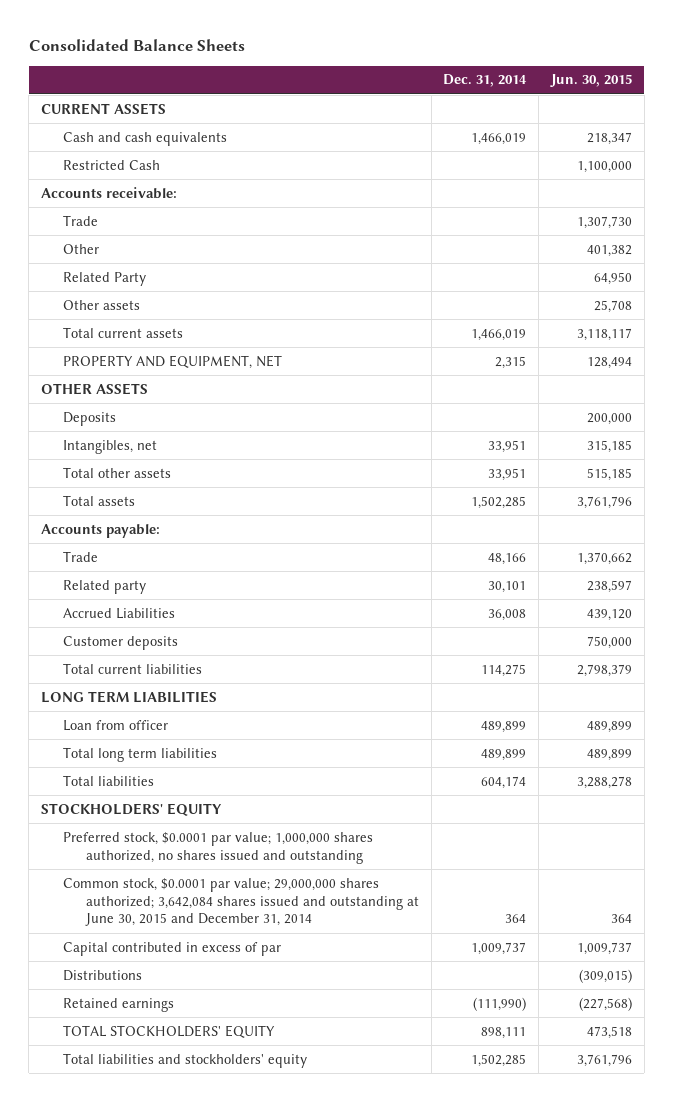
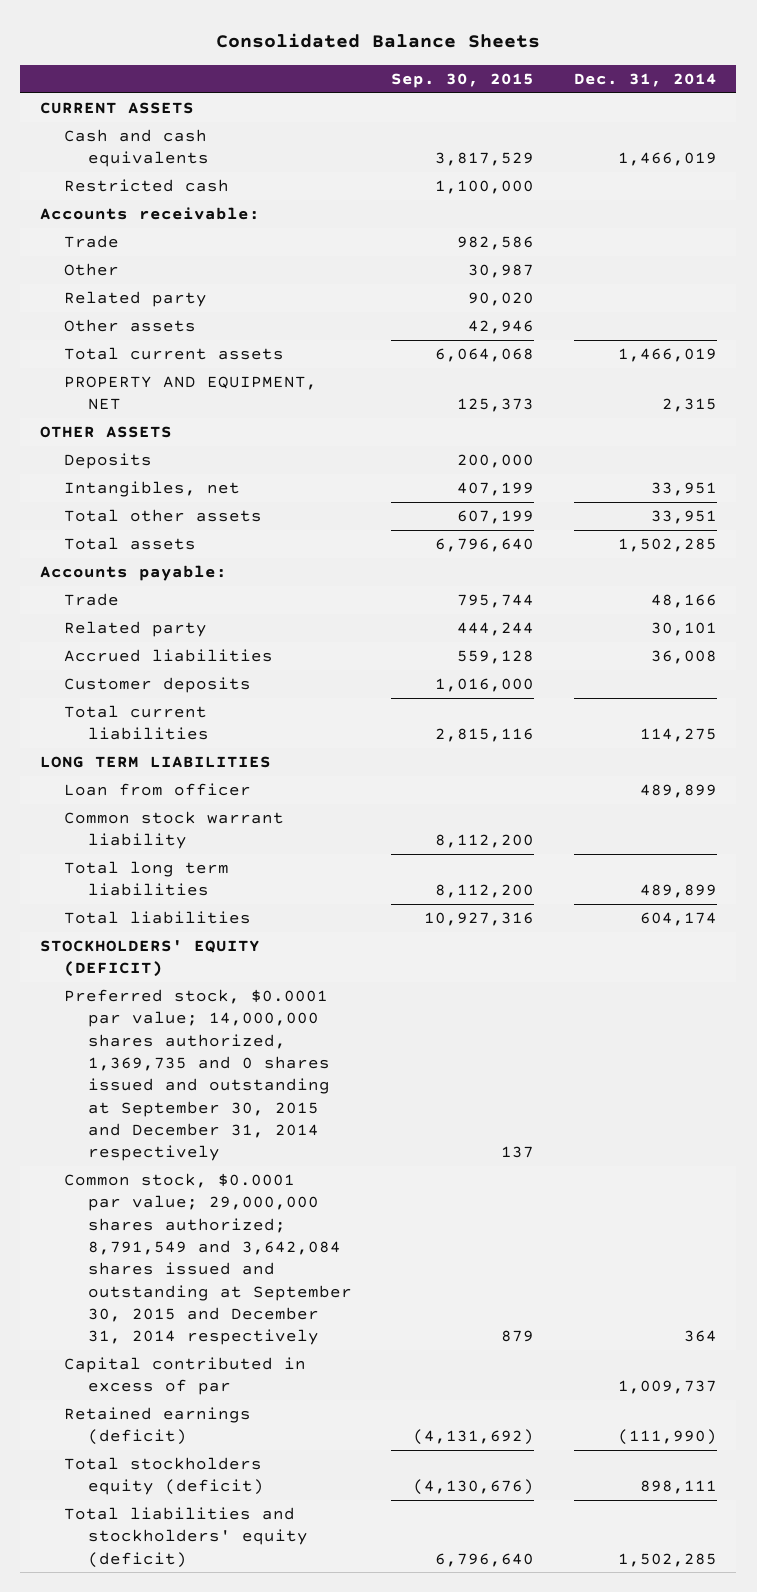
- | Dec. 31, 2014 | Jun. 30, 2015
+ | Sep. 30, 2015 | Dec. 31, 2014
- Restricted Cash | | 1,100,000
+ Restricted cash | 1,100,000 |
- Related Party | | 64,950
+ Related party | 90,020 |
- Accrued Liabilities | 36,008 | 439,120
+ Accrued liabilities | 559,128 | 36,008
+ Common stock warrant liability | 8,112,200 |
- STOCKHOLDERS' EQUITY
- Preferred stock, $0.0001 par value; 1,000,000 shares authorized, no shares issued and outstanding
- Common stock, $0.0001 par value; 29,000,000 shares authorized; 3,642,084 shares issued and outstanding at June 30, 2015 and December 31, 2014 | 364 | 364
+ STOCKHOLDERS' EQUITY (DEFICIT)
+ Preferred stock, $0.0001 par value; 14,000,000 shares authorized, 1,369,735 and 0 shares issued and outstanding at September 30, 2015 and December 31, 2014 respectively | 137 |
+ Common stock, $0.0001 par value; 29,000,000 shares authorized; 8,791,549 and 3,642,084 shares issued and outstanding at September 30, 2015 and December 31, 2014 respectively | 879 | 364
- Distributions | | (309,015)
- Retained earnings | (111,990) | (227,568)
- TOTAL STOCKHOLDERS' EQUITY | 898,111 | 473,518
- Total liabilities and stockholders' equity | 1,502,285 | 3,761,796
+ Retained earnings (deficit) | (4,131,692) | (111,990)
+ Total stockholders equity (deficit) | (4,130,676) | 898,111
+ Total liabilities and stockholders' equity (deficit) | 6,796,640 | 1,502,285

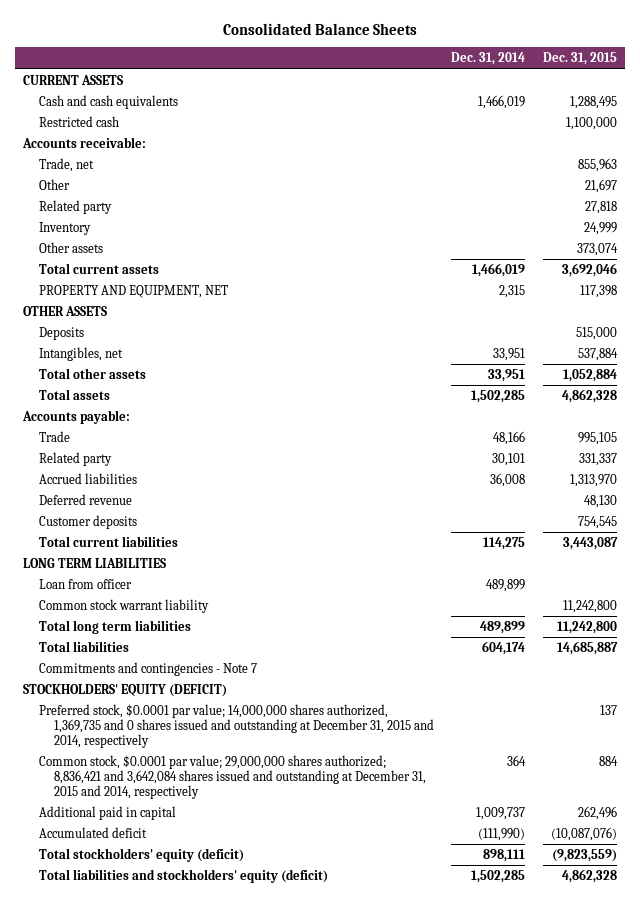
- | Sep. 30, 2015 | Dec. 31, 2014
+ | Dec. 31, 2014 | Dec. 31, 2015
- Trade | 982,586 |
+ Trade, net | | 855,963
+ Inventory | | 24,999
+ Deferred revenue | | 48,130
+ Commitments and contingencies - Note 7
- Preferred stock, $0.0001 par value; 14,000,000 shares authorized, 1,369,735 and 0 shares issued and outstanding at September 30, 2015 and December 31, 2014 respectively | 137 |
- Common stock, $0.0001 par value; 29,000,000 shares authorized; 8,791,549 and 3,642,084 shares issued and outstanding at September 30, 2015 and December 31, 2014 respectively | 879 | 364
- Capital contributed in excess of par | | 1,009,737
- Retained earnings (deficit) | (4,131,692) | (111,990)
- Total stockholders equity (deficit) | (4,130,676) | 898,111
+ Preferred stock, $0.0001 par value; 14,000,000 shares authorized, 1,369,735 and 0 shares issued and outstanding at December 31, 2015 and 2014, respectively | | 137
+ Common stock, $0.0001 par value; 29,000,000 shares authorized; 8,836,421 and 3,642,084 shares issued and outstanding at December 31, 2015 and 2014, respectively | 364 | 884
+ Additional paid in capital | 1,009,737 | 262,496
+ Accumulated deficit | (111,990) | (10,087,076)
+ Total stockholders' equity (deficit) | 898,111 | (9,823,559)

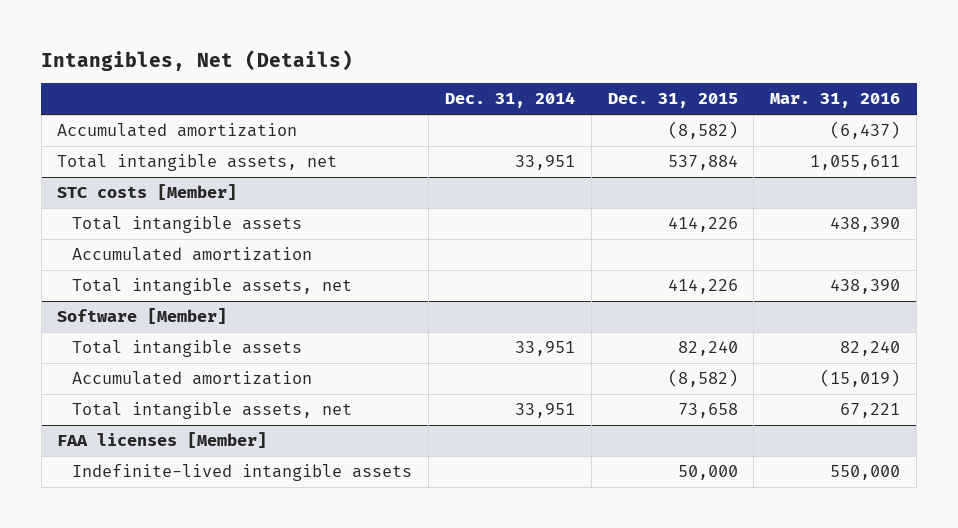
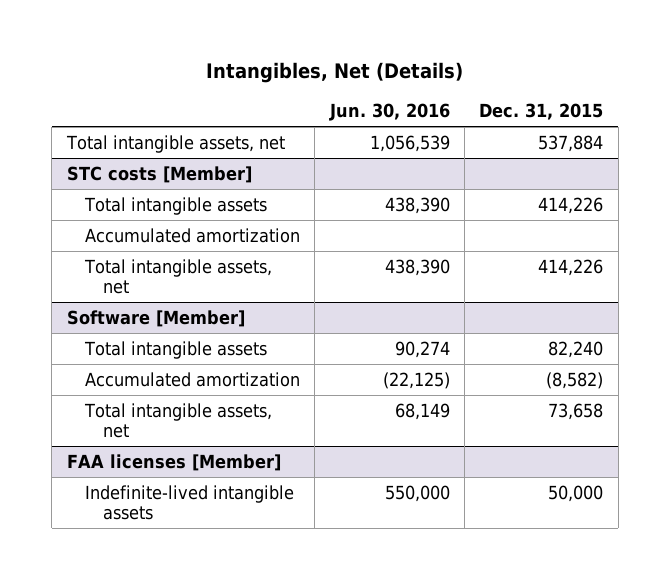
- | Dec. 31, 2014 | Dec. 31, 2015 | Mar. 31, 2016
+ | Jun. 30, 2016 | Dec. 31, 2015
- Accumulated amortization | | (8,582) | (6,437)

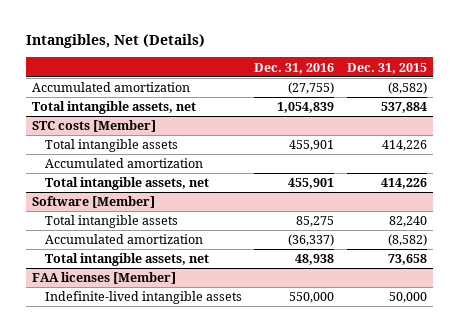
- | Jun. 30, 2016 | Dec. 31, 2015
+ | Dec. 31, 2016 | Dec. 31, 2015
+ Accumulated amortization | (27,755) | (8,582)

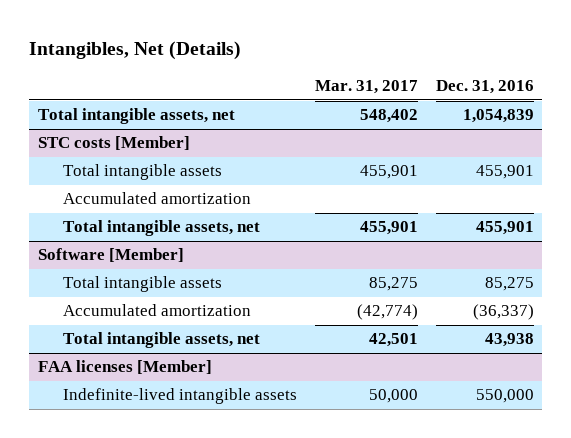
- | Dec. 31, 2016 | Dec. 31, 2015
+ | Mar. 31, 2017 | Dec. 31, 2016
- Accumulated amortization | (27,755) | (8,582)
@ Software [Member]
- Total intangible assets, net | 48,938 | 73,658
+ Total intangible assets, net | 42,501 | 43,938

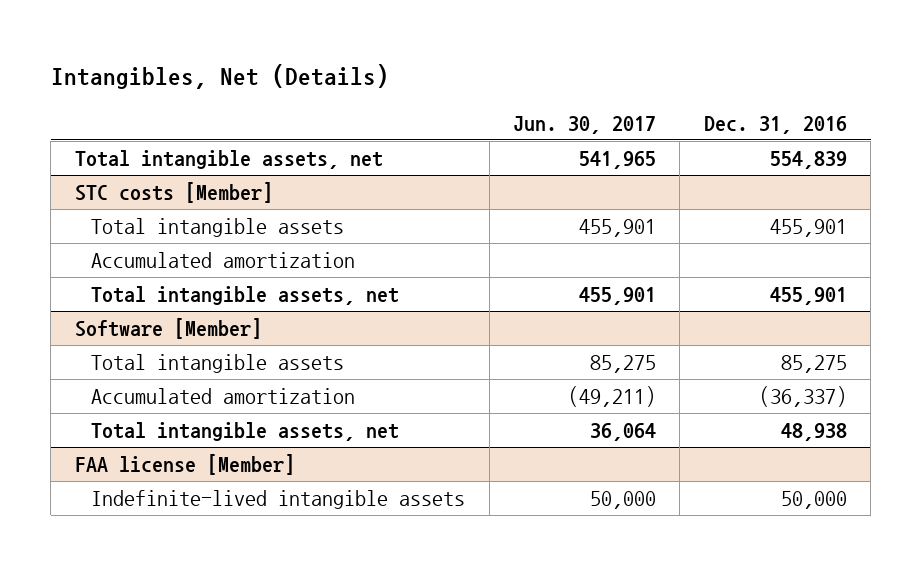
- | Mar. 31, 2017 | Dec. 31, 2016
+ | Jun. 30, 2017 | Dec. 31, 2016
- Total intangible assets, net | 548,402 | 1,054,839
+ Total intangible assets, net | 541,965 | 554,839
@ Software [Member]
- Total intangible assets, net | 42,501 | 43,938
- FAA licenses [Member]
- Indefinite-lived intangible assets | 50,000 | 550,000
@ Software [Member]
+ Total intangible assets, net | 36,064 | 48,938
+ FAA license [Member]
+ Indefinite-lived intangible assets | 50,000 | 50,000

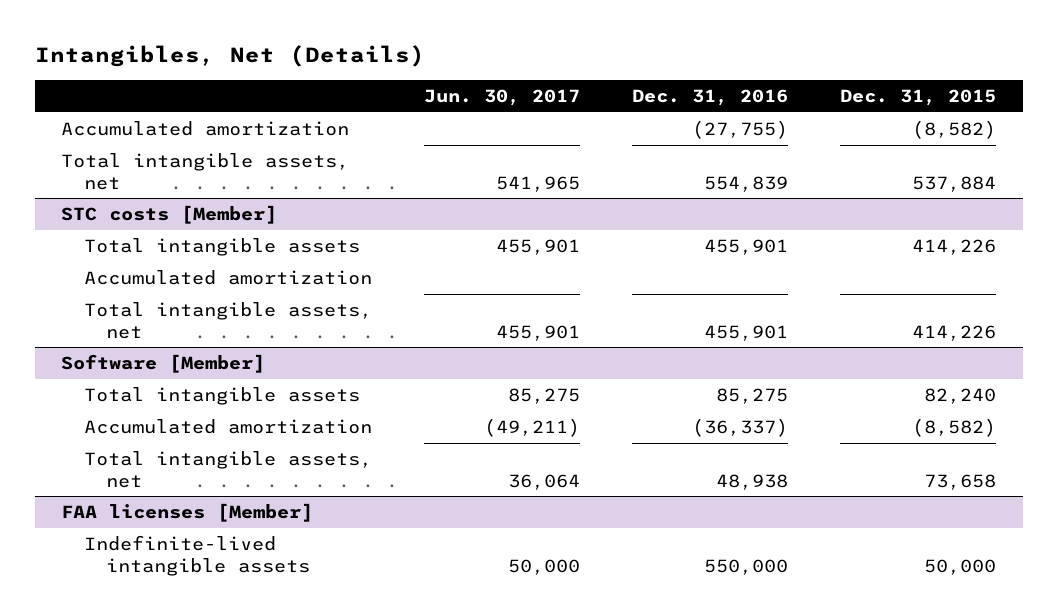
- | Jun. 30, 2017 | Dec. 31, 2016
+ | Jun. 30, 2017 | Dec. 31, 2016 | Dec. 31, 2015
+ Accumulated amortization | | (27,755) | (8,582)
- FAA license [Member]
- Indefinite-lived intangible assets | 50,000 | 50,000
+ FAA licenses [Member]
+ Indefinite-lived intangible assets | 50,000 | 550,000 | 50,000

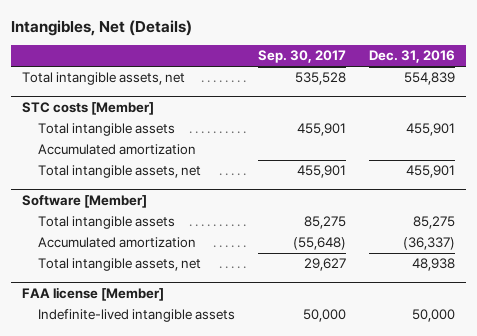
- | Jun. 30, 2017 | Dec. 31, 2016 | Dec. 31, 2015
+ | Sep. 30, 2017 | Dec. 31, 2016
- Accumulated amortization | | (27,755) | (8,582)
- FAA licenses [Member]
- Indefinite-lived intangible assets | 50,000 | 550,000 | 50,000
+ FAA license [Member]
+ Indefinite-lived intangible assets | 50,000 | 50,000

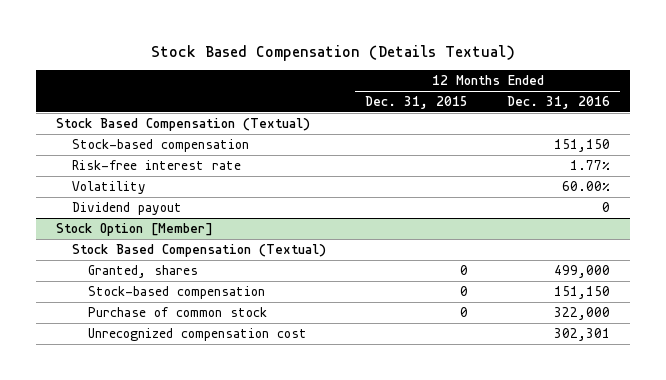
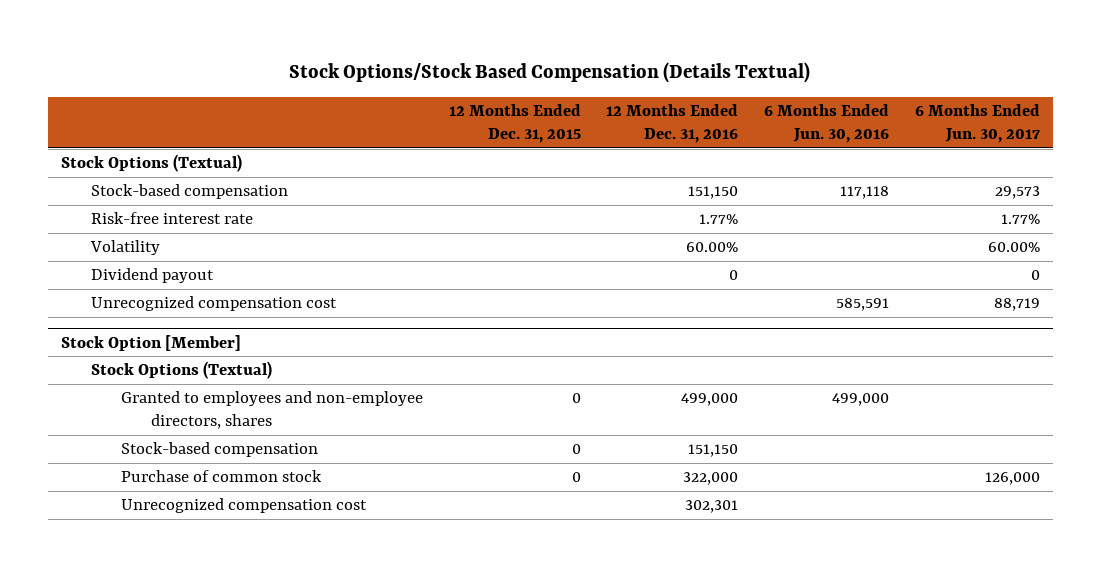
- Stock Based Compensation (Details Textual)
+ Stock Options/Stock Based Compensation (Details Textual)
- | 12 Months Ended Dec. 31, 2015 | 12 Months Ended Dec. 31, 2016
+ | 12 Months Ended Dec. 31, 2015 | 12 Months Ended Dec. 31, 2016 | 6 Months Ended Jun. 30, 2016 | 6 Months Ended Jun. 30, 2017
- Stock Based Compensation (Textual)
+ Stock Options (Textual)
+ Unrecognized compensation cost | | | 585,591 | 88,719
@ Stock Option [Member]
- Stock Based Compensation (Textual)
- Granted, shares | 0 | 499,000
+ Stock Options (Textual)
+ Granted to employees and non-employee directors, shares | 0 | 499,000 | 499,000 |

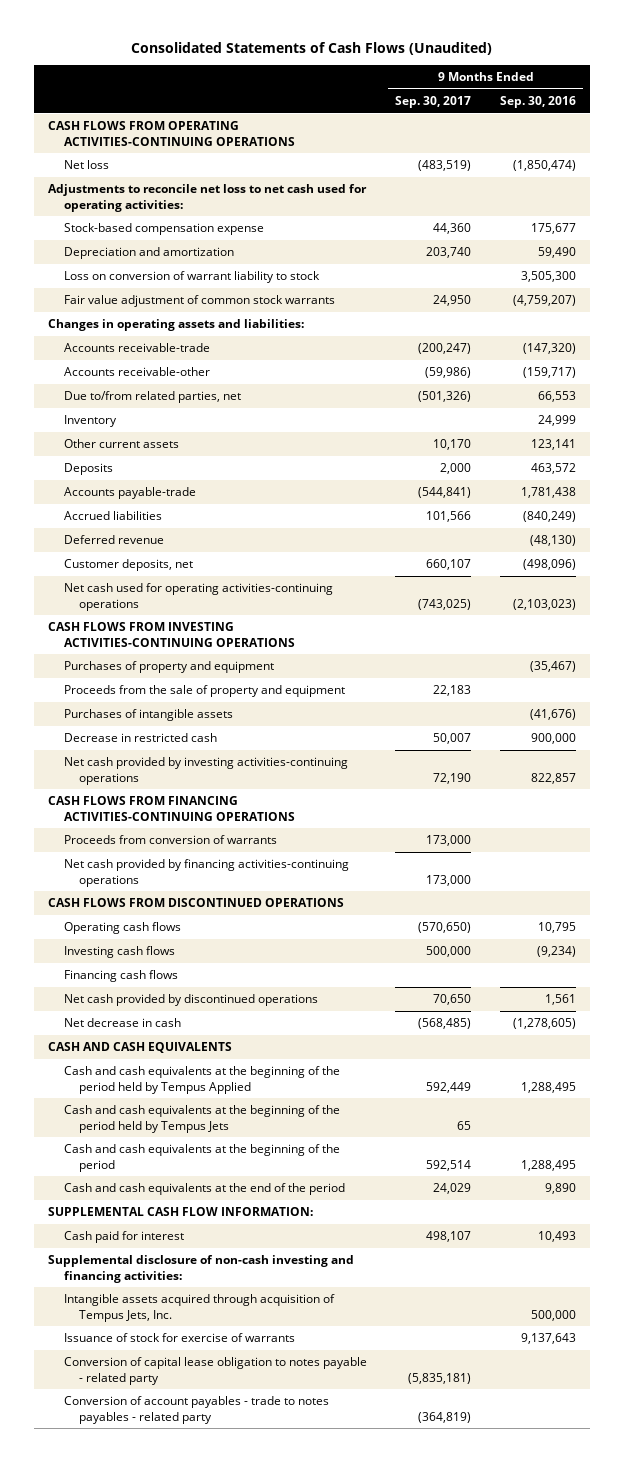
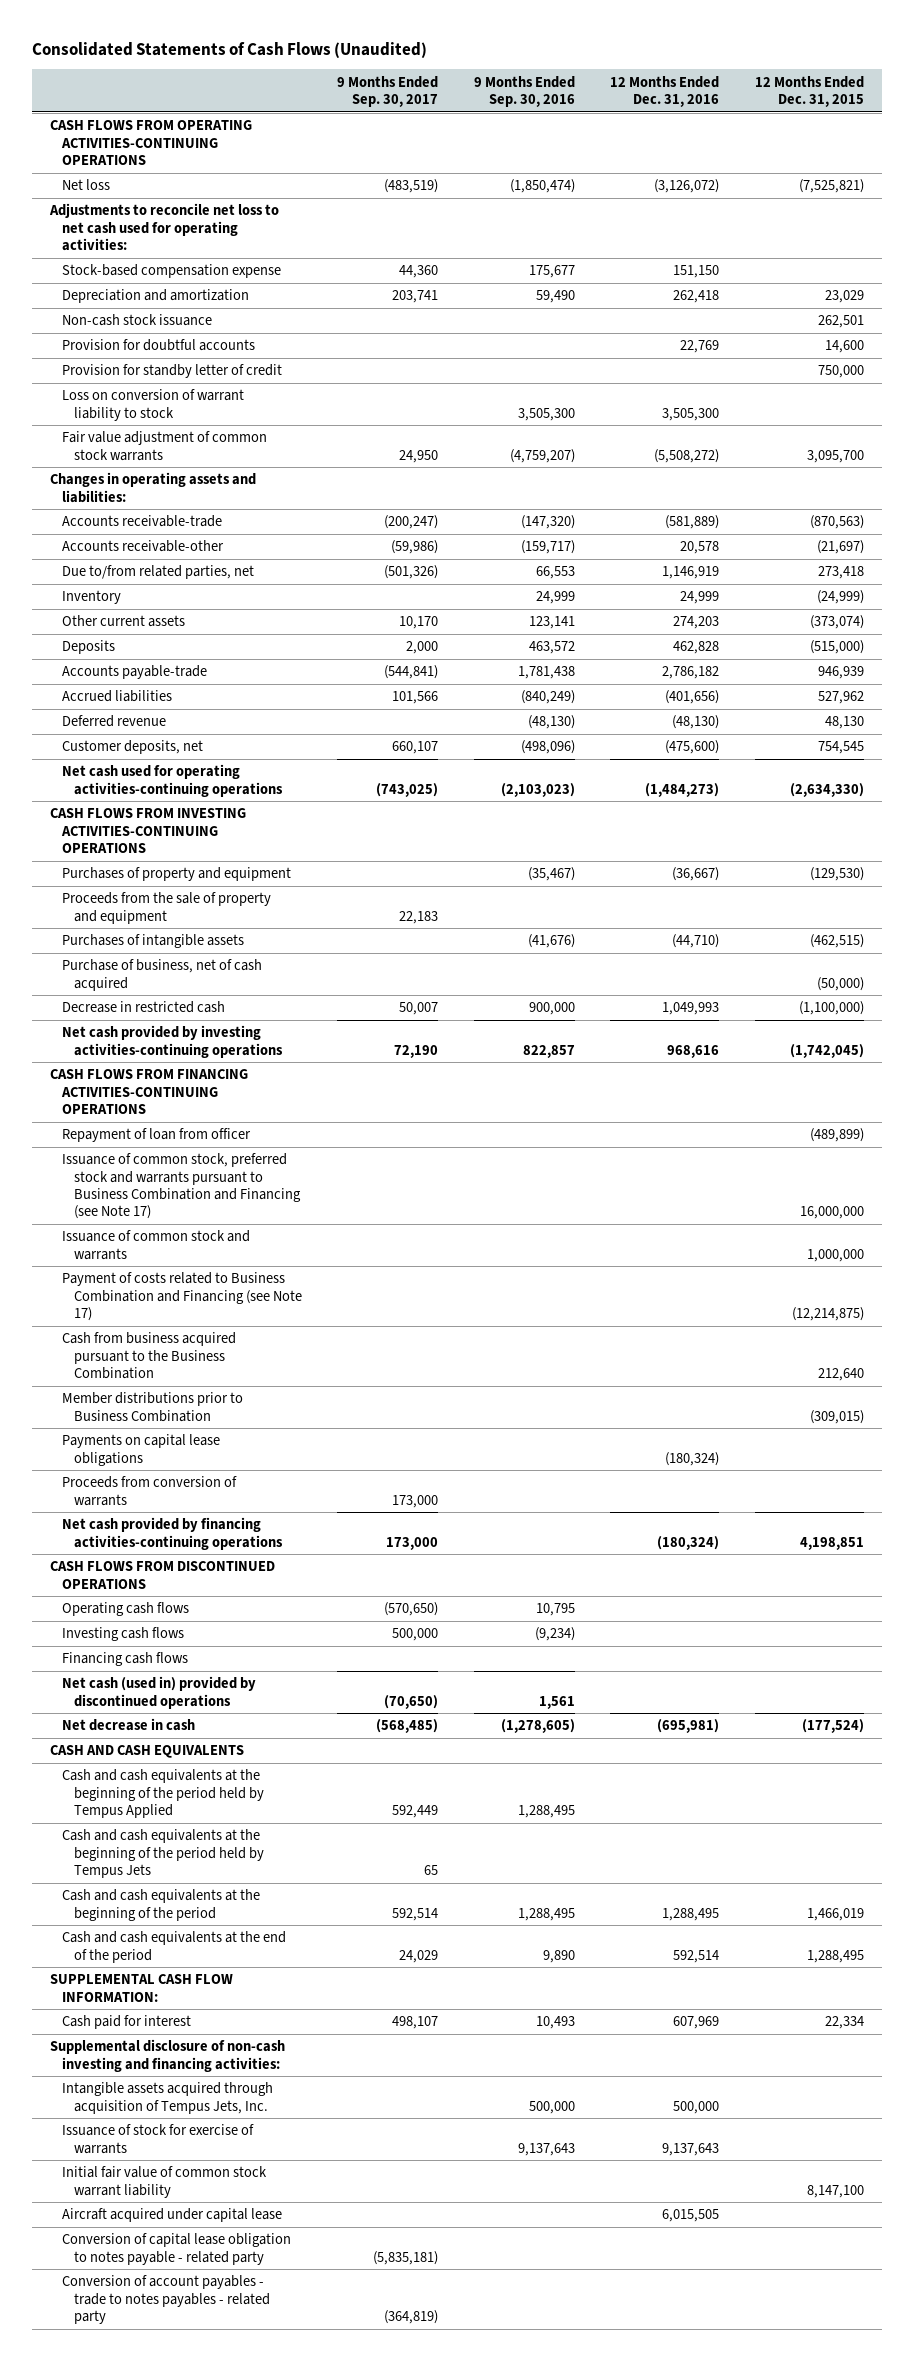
- | 9 Months Ended Sep. 30, 2017 | 9 Months Ended Sep. 30, 2016
+ | 9 Months Ended Sep. 30, 2017 | 9 Months Ended Sep. 30, 2016 | 12 Months Ended Dec. 31, 2016 | 12 Months Ended Dec. 31, 2015
- Depreciation and amortization | 203,740 | 59,490
+ Depreciation and amortization | 203,741 | 59,490 | 262,418 | 23,029
+ Non-cash stock issuance | | | | 262,501
+ Provision for doubtful accounts | | | 22,769 | 14,600
+ Provision for standby letter of credit | | | | 750,000
+ Purchase of business, net of cash acquired | | | | (50,000)
+ Repayment of loan from officer | | | | (489,899)
+ Issuance of common stock, preferred stock and warrants pursuant to Business Combination and Financing (see Note 17) | | | | 16,000,000
+ Issuance of common stock and warrants | | | | 1,000,000
+ Payment of costs related to Business Combination and Financing (see Note 17) | | | | (12,214,875)
+ Cash from business acquired pursuant to the Business Combination | | | | 212,640
+ Member distributions prior to Business Combination | | | | (309,015)
+ Payments on capital lease obligations | | | (180,324) |
- Net cash provided by discontinued operations | 70,650 | 1,561
+ Net cash (used in) provided by discontinued operations | (70,650) | 1,561 | |
+ Initial fair value of common stock warrant liability | | | | 8,147,100
+ Aircraft acquired under capital lease | | | 6,015,505 |

